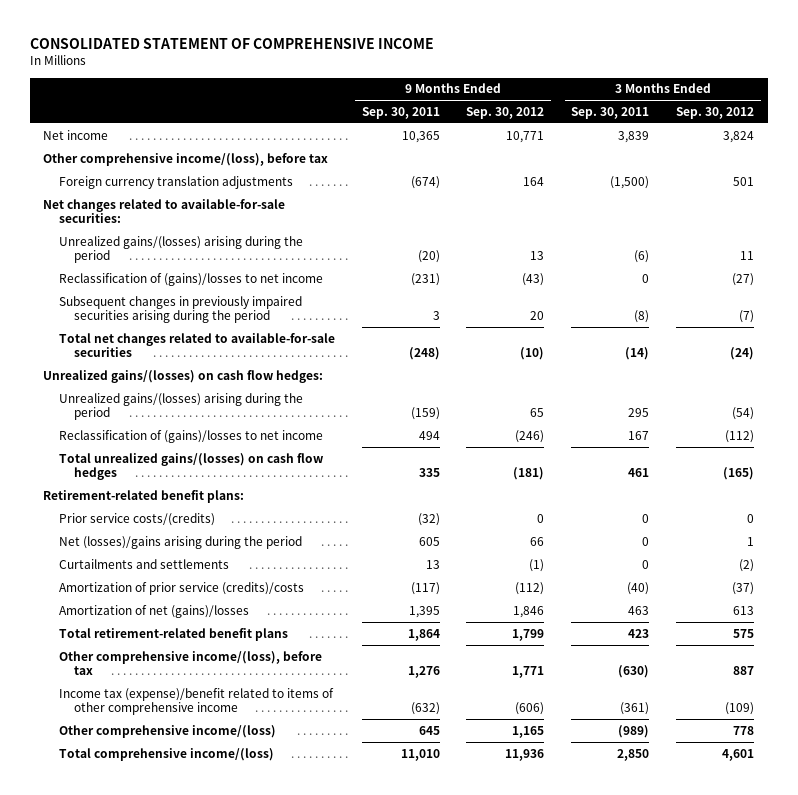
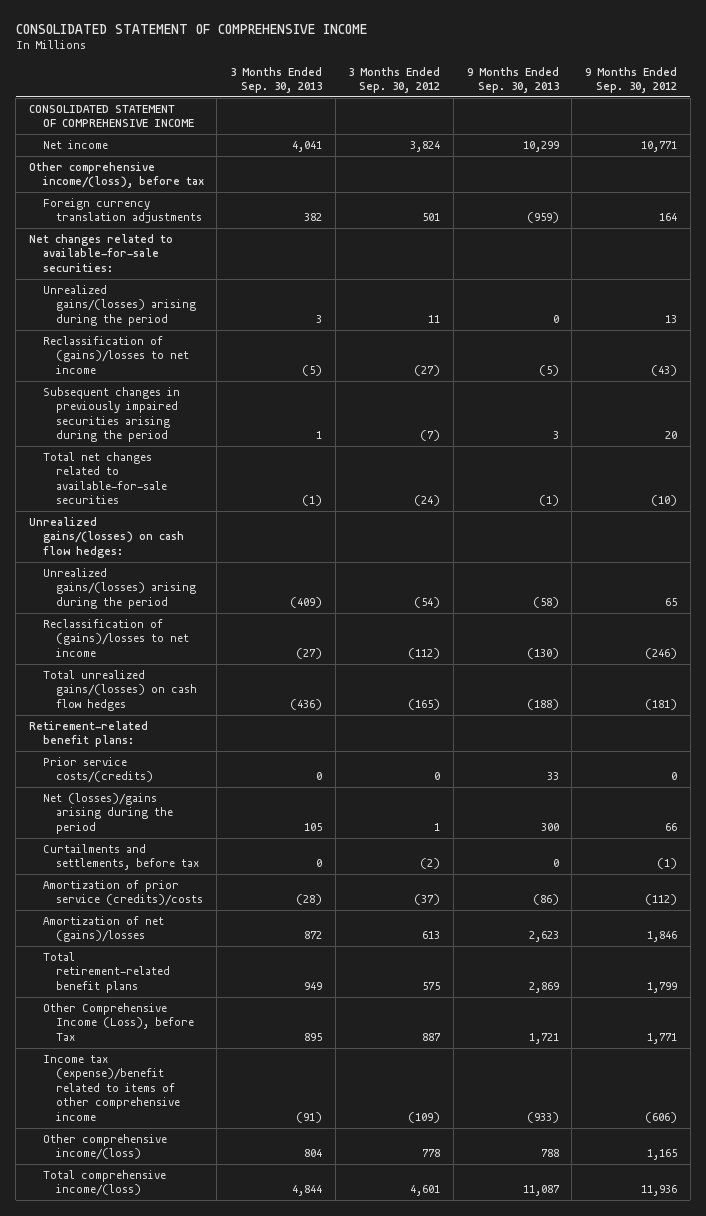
- | 9 Months Ended Sep. 30, 2011 | 9 Months Ended Sep. 30, 2012 | 3 Months Ended Sep. 30, 2011 | 3 Months Ended Sep. 30, 2012
+ | 3 Months Ended Sep. 30, 2013 | 3 Months Ended Sep. 30, 2012 | 9 Months Ended Sep. 30, 2013 | 9 Months Ended Sep. 30, 2012
+ CONSOLIDATED STATEMENT OF COMPREHENSIVE INCOME
- Curtailments and settlements | 13 | (1) | 0 | (2)
+ Curtailments and settlements, before tax | 0 | (2) | 0 | (1)
- Other comprehensive income/(loss), before tax | 1,276 | 1,771 | (630) | 887
+ Other Comprehensive Income (Loss), before Tax | 895 | 887 | 1,721 | 1,771

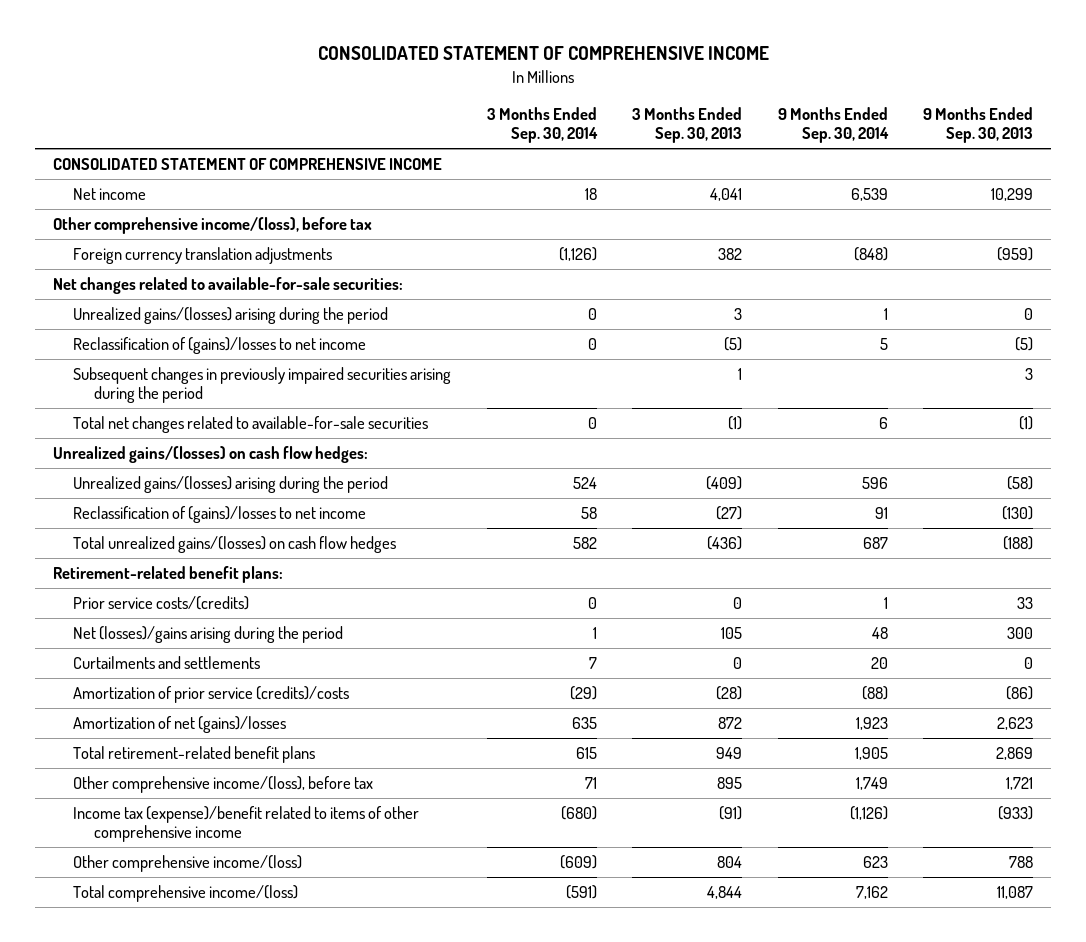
- | 3 Months Ended Sep. 30, 2013 | 3 Months Ended Sep. 30, 2012 | 9 Months Ended Sep. 30, 2013 | 9 Months Ended Sep. 30, 2012
+ | 3 Months Ended Sep. 30, 2014 | 3 Months Ended Sep. 30, 2013 | 9 Months Ended Sep. 30, 2014 | 9 Months Ended Sep. 30, 2013
- Curtailments and settlements, before tax | 0 | (2) | 0 | (1)
+ Curtailments and settlements | 7 | 0 | 20 | 0
- Other Comprehensive Income (Loss), before Tax | 895 | 887 | 1,721 | 1,771
+ Other comprehensive income/(loss), before tax | 71 | 895 | 1,749 | 1,721

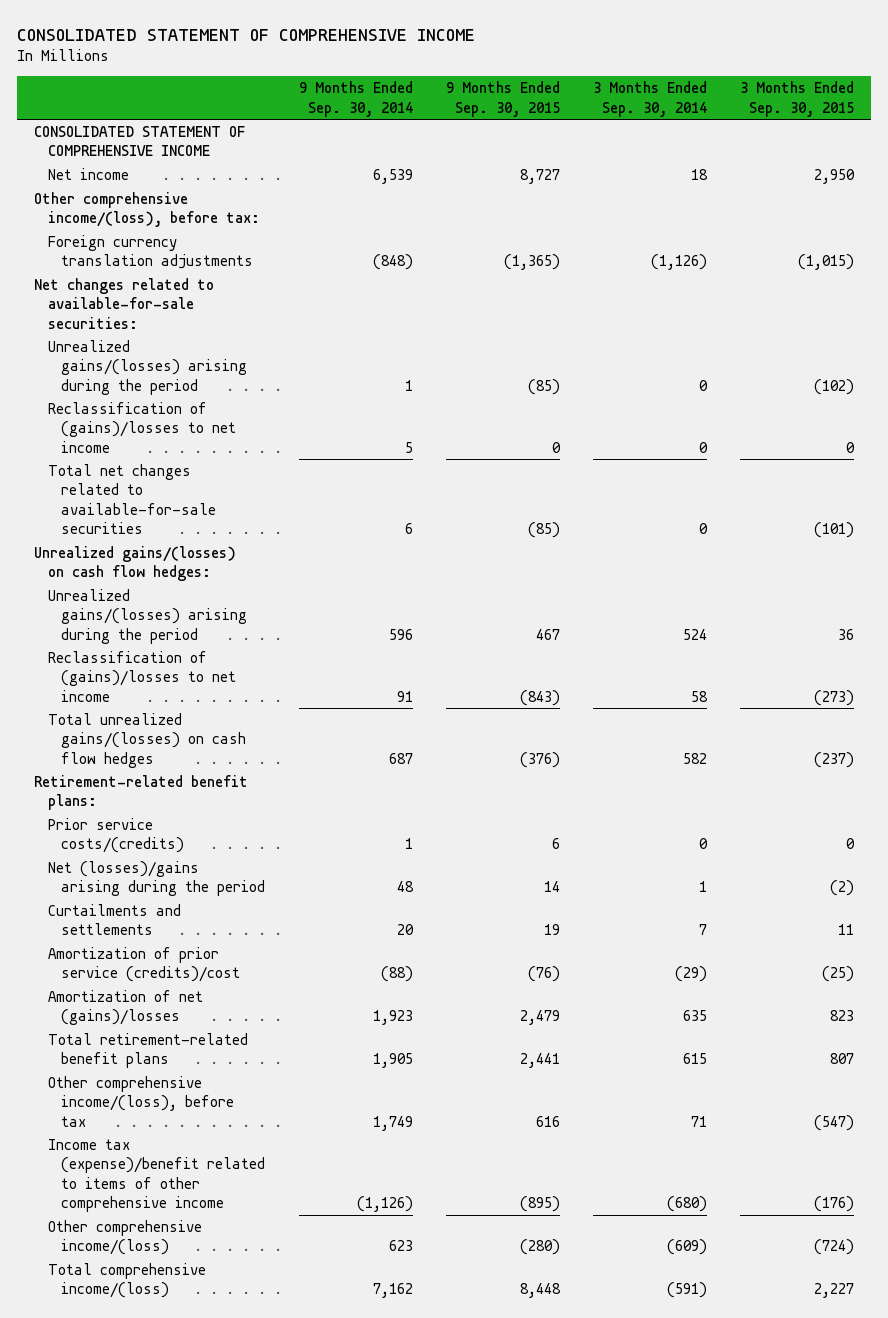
- | 3 Months Ended Sep. 30, 2014 | 3 Months Ended Sep. 30, 2013 | 9 Months Ended Sep. 30, 2014 | 9 Months Ended Sep. 30, 2013
+ | 9 Months Ended Sep. 30, 2014 | 9 Months Ended Sep. 30, 2015 | 3 Months Ended Sep. 30, 2014 | 3 Months Ended Sep. 30, 2015
- Other comprehensive income/(loss), before tax
+ Other comprehensive income/(loss), before tax:
- Subsequent changes in previously impaired securities arising during the period | | 1 | | 3
- Amortization of prior service (credits)/costs | (29) | (28) | (88) | (86)
+ Amortization of prior service (credits)/cost | (88) | (76) | (29) | (25)

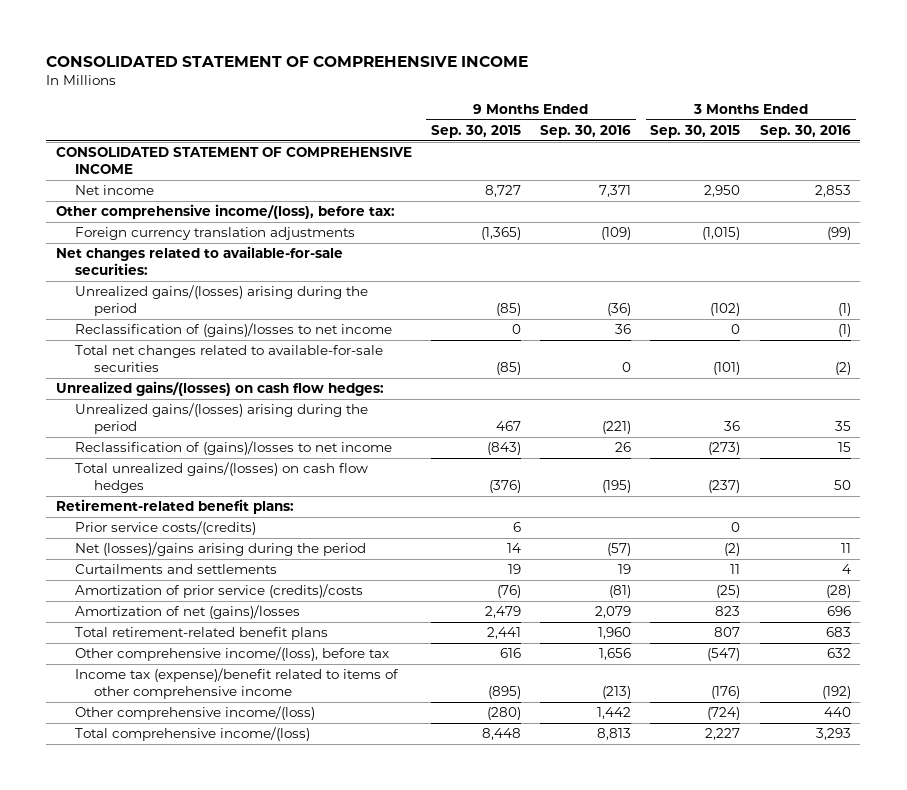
- | 9 Months Ended Sep. 30, 2014 | 9 Months Ended Sep. 30, 2015 | 3 Months Ended Sep. 30, 2014 | 3 Months Ended Sep. 30, 2015
+ | 9 Months Ended Sep. 30, 2015 | 9 Months Ended Sep. 30, 2016 | 3 Months Ended Sep. 30, 2015 | 3 Months Ended Sep. 30, 2016
- Amortization of prior service (credits)/cost | (88) | (76) | (29) | (25)
+ Amortization of prior service (credits)/costs | (76) | (81) | (25) | (28)

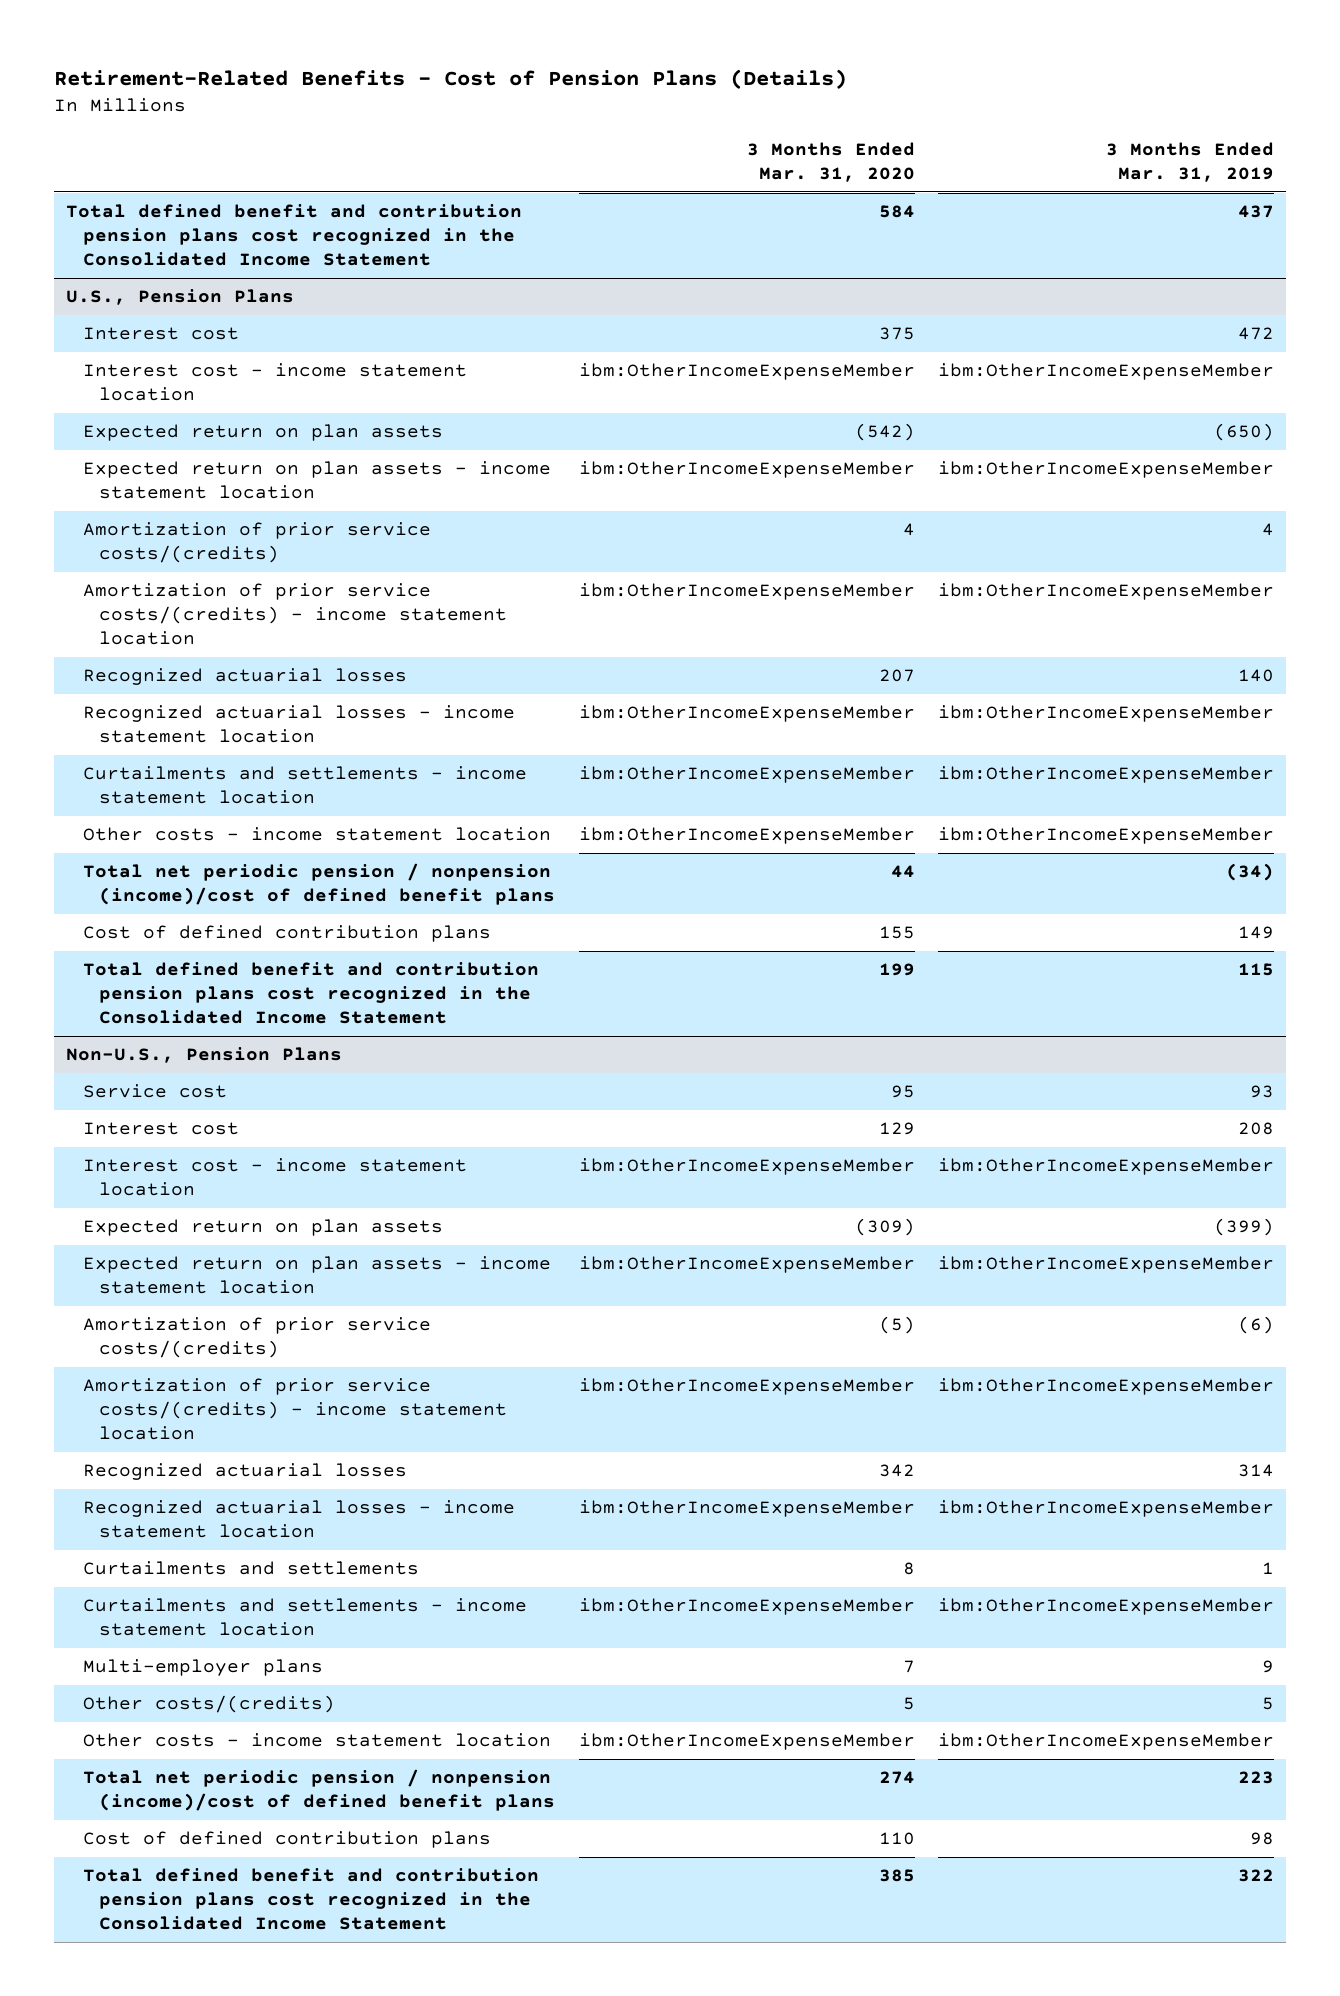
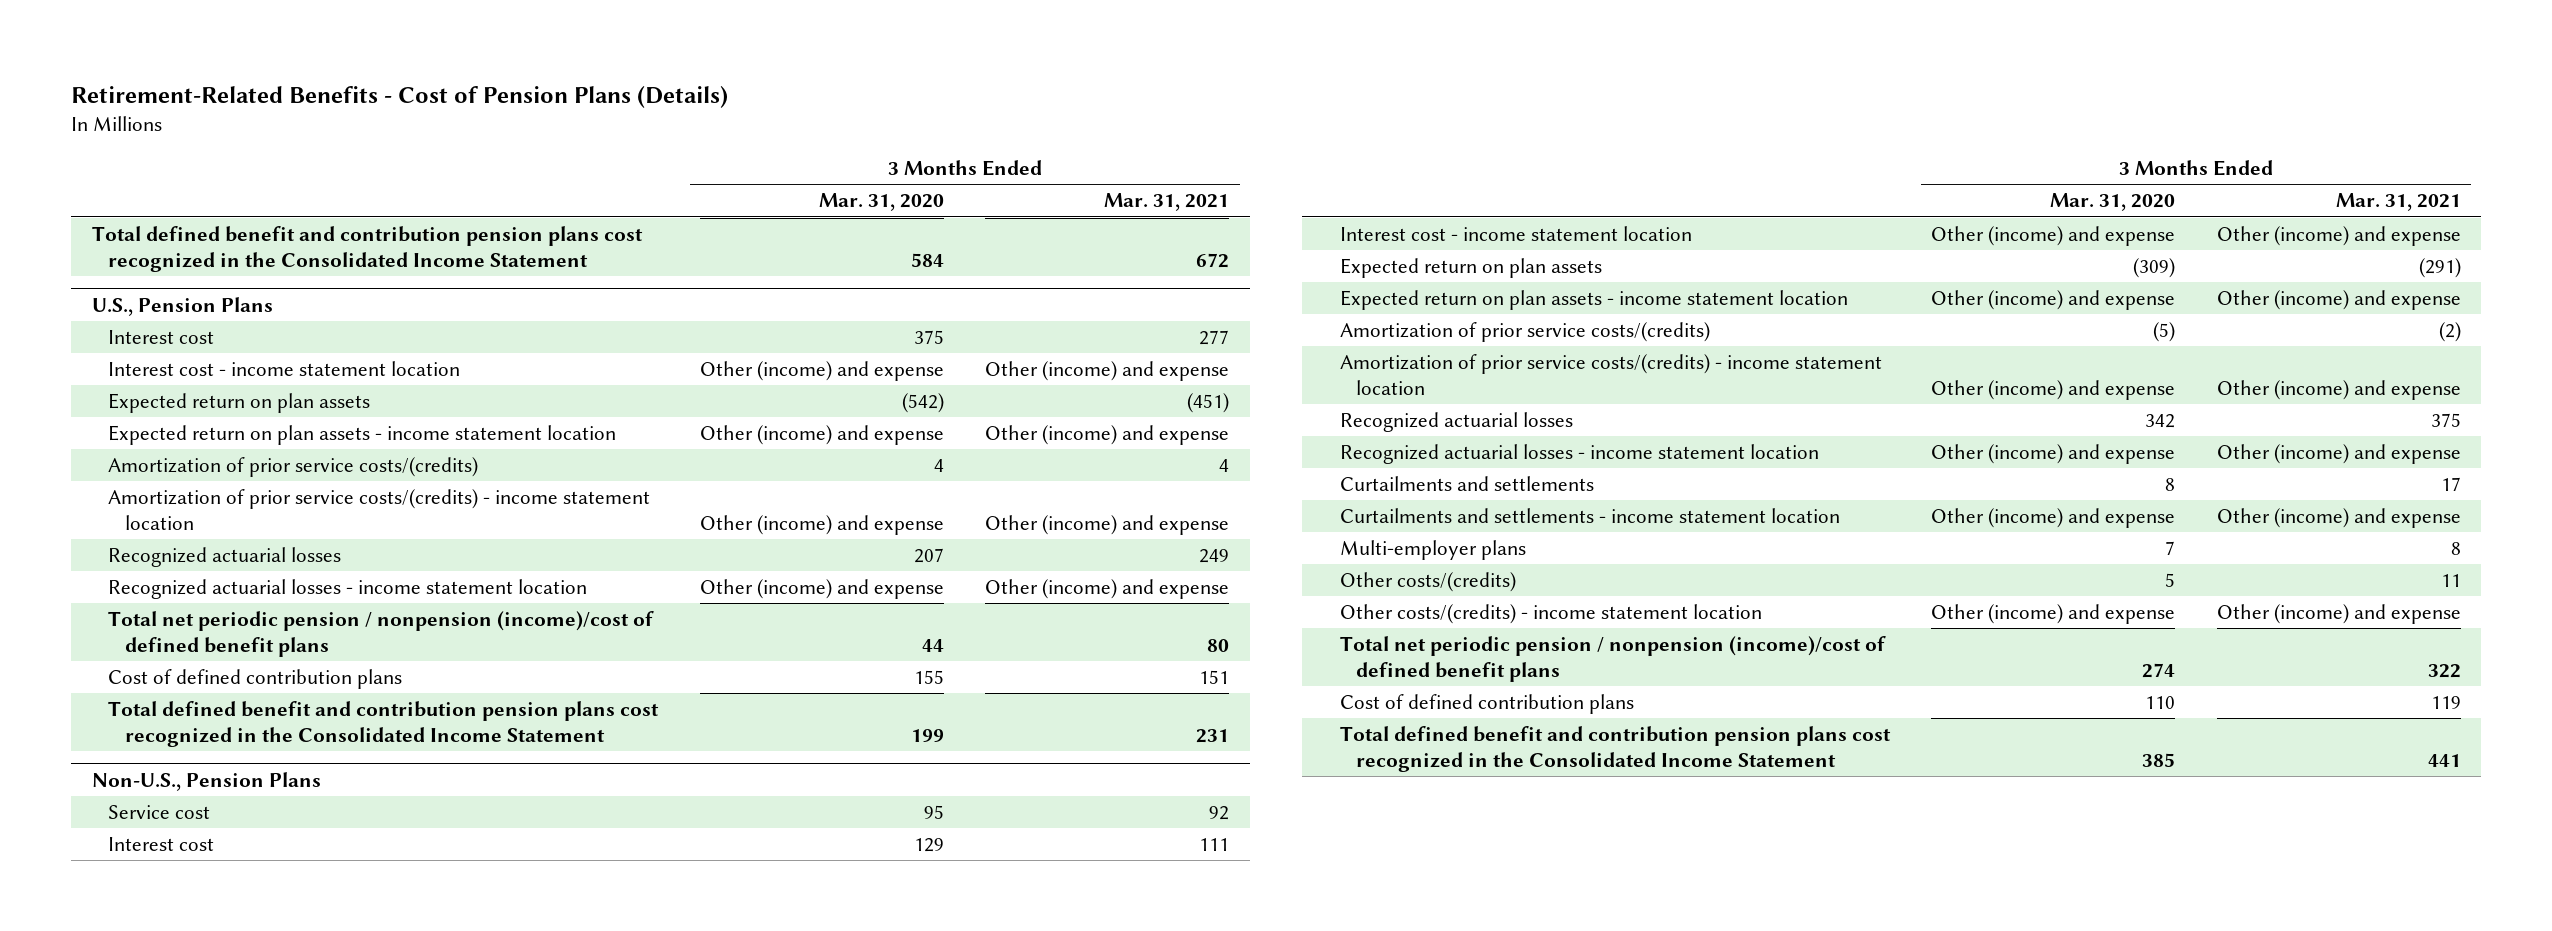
- | 3 Months Ended Mar. 31, 2020 | 3 Months Ended Mar. 31, 2019
+ | 3 Months Ended Mar. 31, 2020 | 3 Months Ended Mar. 31, 2021
@ U.S., Pension Plans
- Interest cost - income statement location | ibm:OtherIncomeExpenseMember | ibm:OtherIncomeExpenseMember
+ Interest cost - income statement location | Other (income) and expense | Other (income) and expense
- Expected return on plan assets - income statement location | ibm:OtherIncomeExpenseMember | ibm:OtherIncomeExpenseMember
+ Expected return on plan assets - income statement location | Other (income) and expense | Other (income) and expense
- Amortization of prior service costs/(credits) - income statement location | ibm:OtherIncomeExpenseMember | ibm:OtherIncomeExpenseMember
+ Amortization of prior service costs/(credits) - income statement location | Other (income) and expense | Other (income) and expense
- Recognized actuarial losses - income statement location | ibm:OtherIncomeExpenseMember | ibm:OtherIncomeExpenseMember
- Curtailments and settlements - income statement location | ibm:OtherIncomeExpenseMember | ibm:OtherIncomeExpenseMember
- Other costs - income statement location | ibm:OtherIncomeExpenseMember | ibm:OtherIncomeExpenseMember
+ Recognized actuarial losses - income statement location | Other (income) and expense | Other (income) and expense
@ Non-U.S., Pension Plans
- Interest cost - income statement location | ibm:OtherIncomeExpenseMember | ibm:OtherIncomeExpenseMember
+ Interest cost - income statement location | Other (income) and expense | Other (income) and expense
- Expected return on plan assets - income statement location | ibm:OtherIncomeExpenseMember | ibm:OtherIncomeExpenseMember
+ Expected return on plan assets - income statement location | Other (income) and expense | Other (income) and expense
- Amortization of prior service costs/(credits) - income statement location | ibm:OtherIncomeExpenseMember | ibm:OtherIncomeExpenseMember
+ Amortization of prior service costs/(credits) - income statement location | Other (income) and expense | Other (income) and expense
- Recognized actuarial losses - income statement location | ibm:OtherIncomeExpenseMember | ibm:OtherIncomeExpenseMember
+ Recognized actuarial losses - income statement location | Other (income) and expense | Other (income) and expense
- Curtailments and settlements - income statement location | ibm:OtherIncomeExpenseMember | ibm:OtherIncomeExpenseMember
+ Curtailments and settlements - income statement location | Other (income) and expense | Other (income) and expense
- Other costs - income statement location | ibm:OtherIncomeExpenseMember | ibm:OtherIncomeExpenseMember
+ Other costs/(credits) - income statement location | Other (income) and expense | Other (income) and expense

